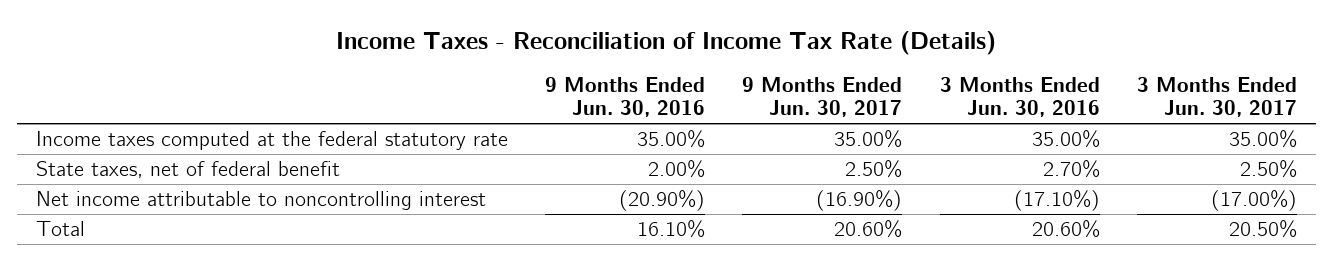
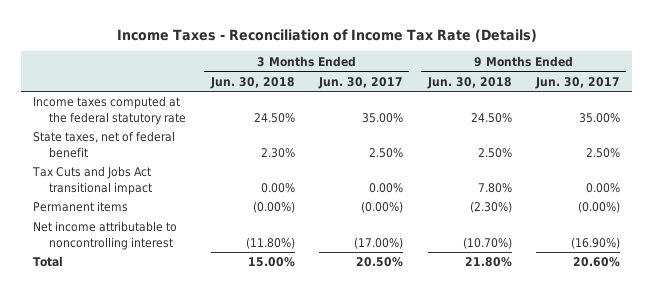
- | 9 Months Ended Jun. 30, 2016 | 9 Months Ended Jun. 30, 2017 | 3 Months Ended Jun. 30, 2016 | 3 Months Ended Jun. 30, 2017
+ | 3 Months Ended Jun. 30, 2018 | 3 Months Ended Jun. 30, 2017 | 9 Months Ended Jun. 30, 2018 | 9 Months Ended Jun. 30, 2017
+ Tax Cuts and Jobs Act transitional impact | 0.00% | 0.00% | 7.80% | 0.00%
+ Permanent items | (0.00%) | (0.00%) | (2.30%) | (0.00%)

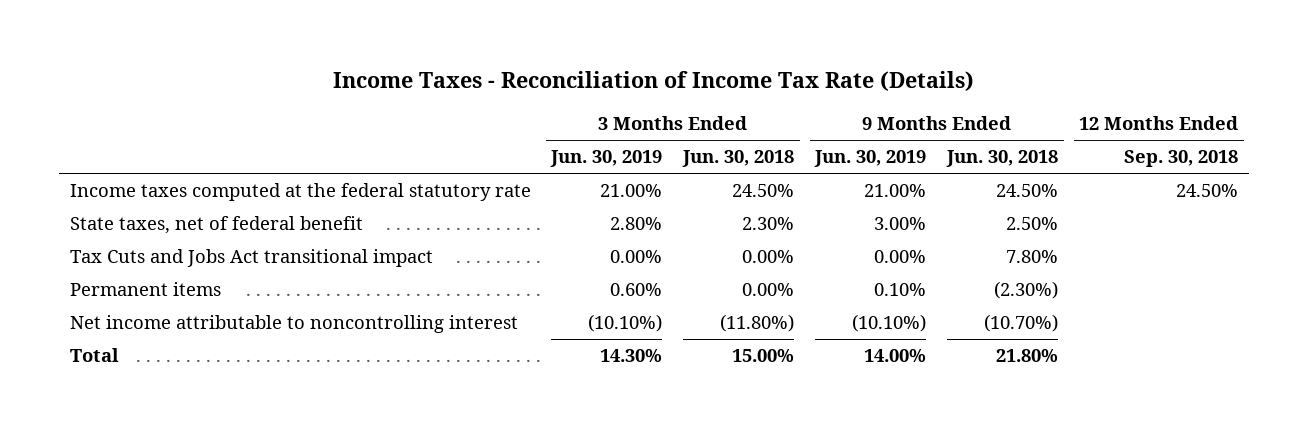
- | 3 Months Ended Jun. 30, 2018 | 3 Months Ended Jun. 30, 2017 | 9 Months Ended Jun. 30, 2018 | 9 Months Ended Jun. 30, 2017
+ | 3 Months Ended Jun. 30, 2019 | 3 Months Ended Jun. 30, 2018 | 9 Months Ended Jun. 30, 2019 | 9 Months Ended Jun. 30, 2018 | 12 Months Ended Sep. 30, 2018
- Permanent items | (0.00%) | (0.00%) | (2.30%) | (0.00%)
+ Permanent items | 0.60% | 0.00% | 0.10% | (2.30%) |

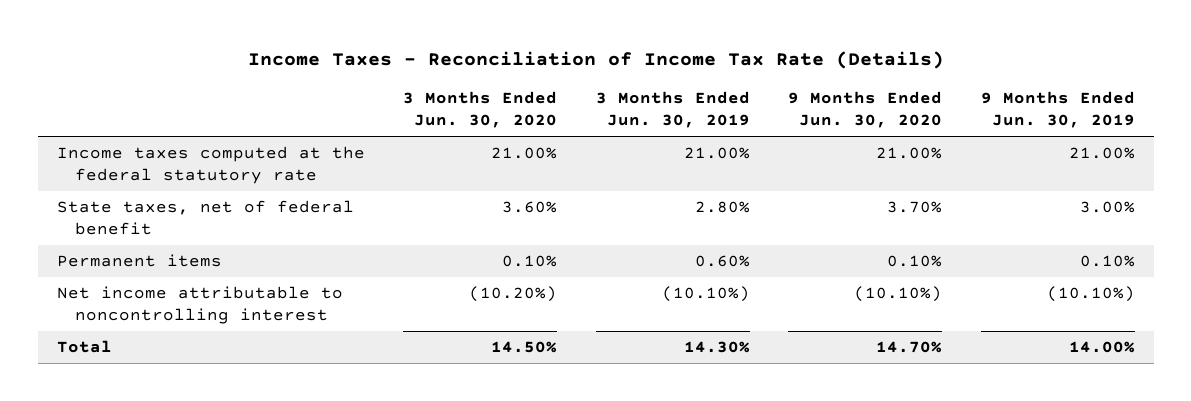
- | 3 Months Ended Jun. 30, 2019 | 3 Months Ended Jun. 30, 2018 | 9 Months Ended Jun. 30, 2019 | 9 Months Ended Jun. 30, 2018 | 12 Months Ended Sep. 30, 2018
+ | 3 Months Ended Jun. 30, 2020 | 3 Months Ended Jun. 30, 2019 | 9 Months Ended Jun. 30, 2020 | 9 Months Ended Jun. 30, 2019
- Tax Cuts and Jobs Act transitional impact | 0.00% | 0.00% | 0.00% | 7.80% |

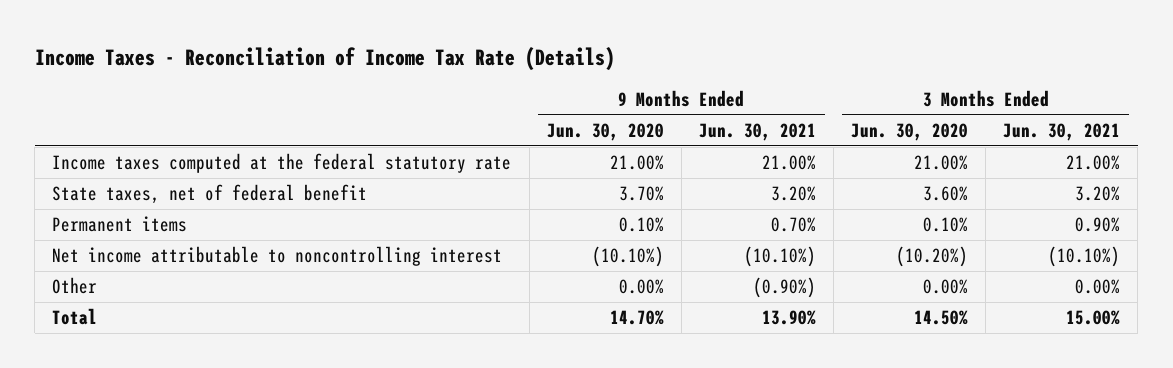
- | 3 Months Ended Jun. 30, 2020 | 3 Months Ended Jun. 30, 2019 | 9 Months Ended Jun. 30, 2020 | 9 Months Ended Jun. 30, 2019
+ | 9 Months Ended Jun. 30, 2020 | 9 Months Ended Jun. 30, 2021 | 3 Months Ended Jun. 30, 2020 | 3 Months Ended Jun. 30, 2021
+ Other | 0.00% | (0.90%) | 0.00% | 0.00%

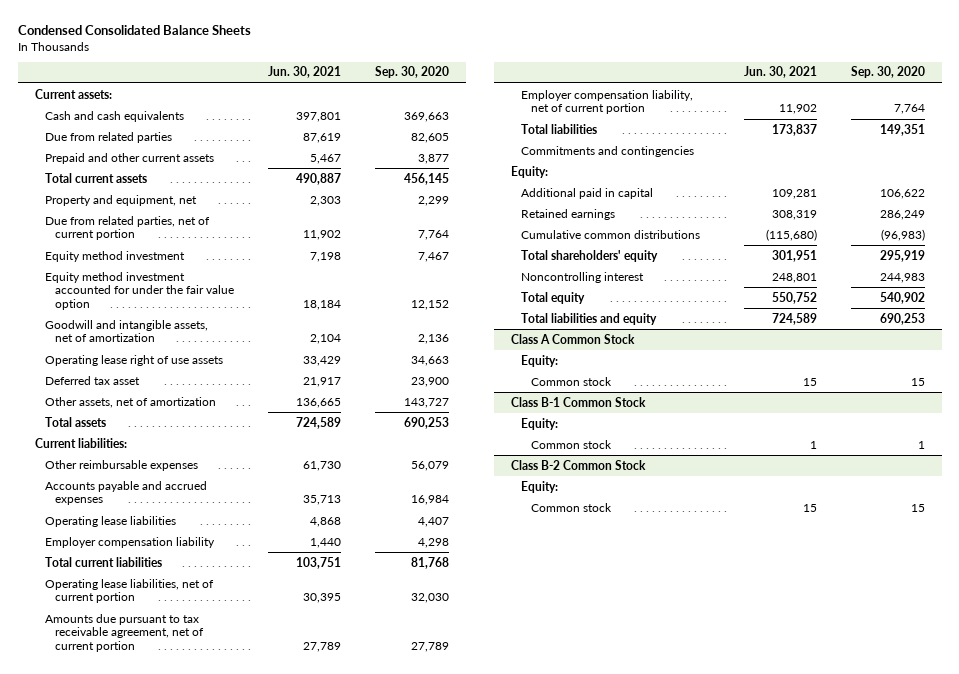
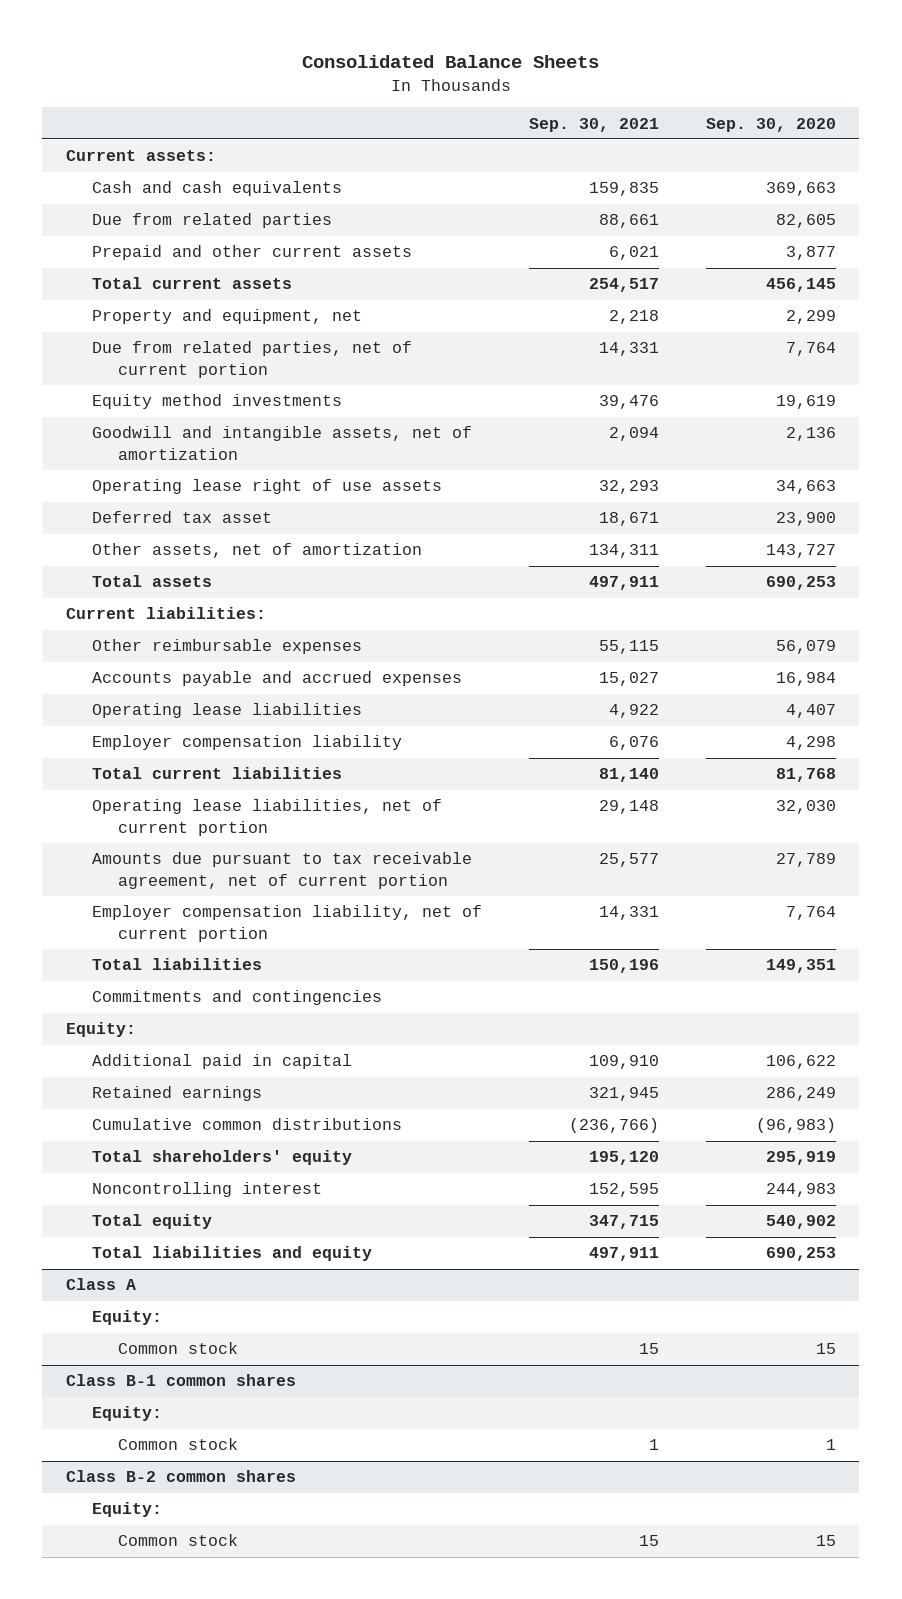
- Condensed Consolidated Balance Sheets
+ Consolidated Balance Sheets
- | Jun. 30, 2021 | Sep. 30, 2020
+ | Sep. 30, 2021 | Sep. 30, 2020
- Equity method investment | 7,198 | 7,467
- Equity method investment accounted for under the fair value option | 18,184 | 12,152
+ Equity method investments | 39,476 | 19,619
- Class A Common Stock
+ Class A
- Class B-1 Common Stock
+ Class B-1 common shares
- Class B-2 Common Stock
+ Class B-2 common shares

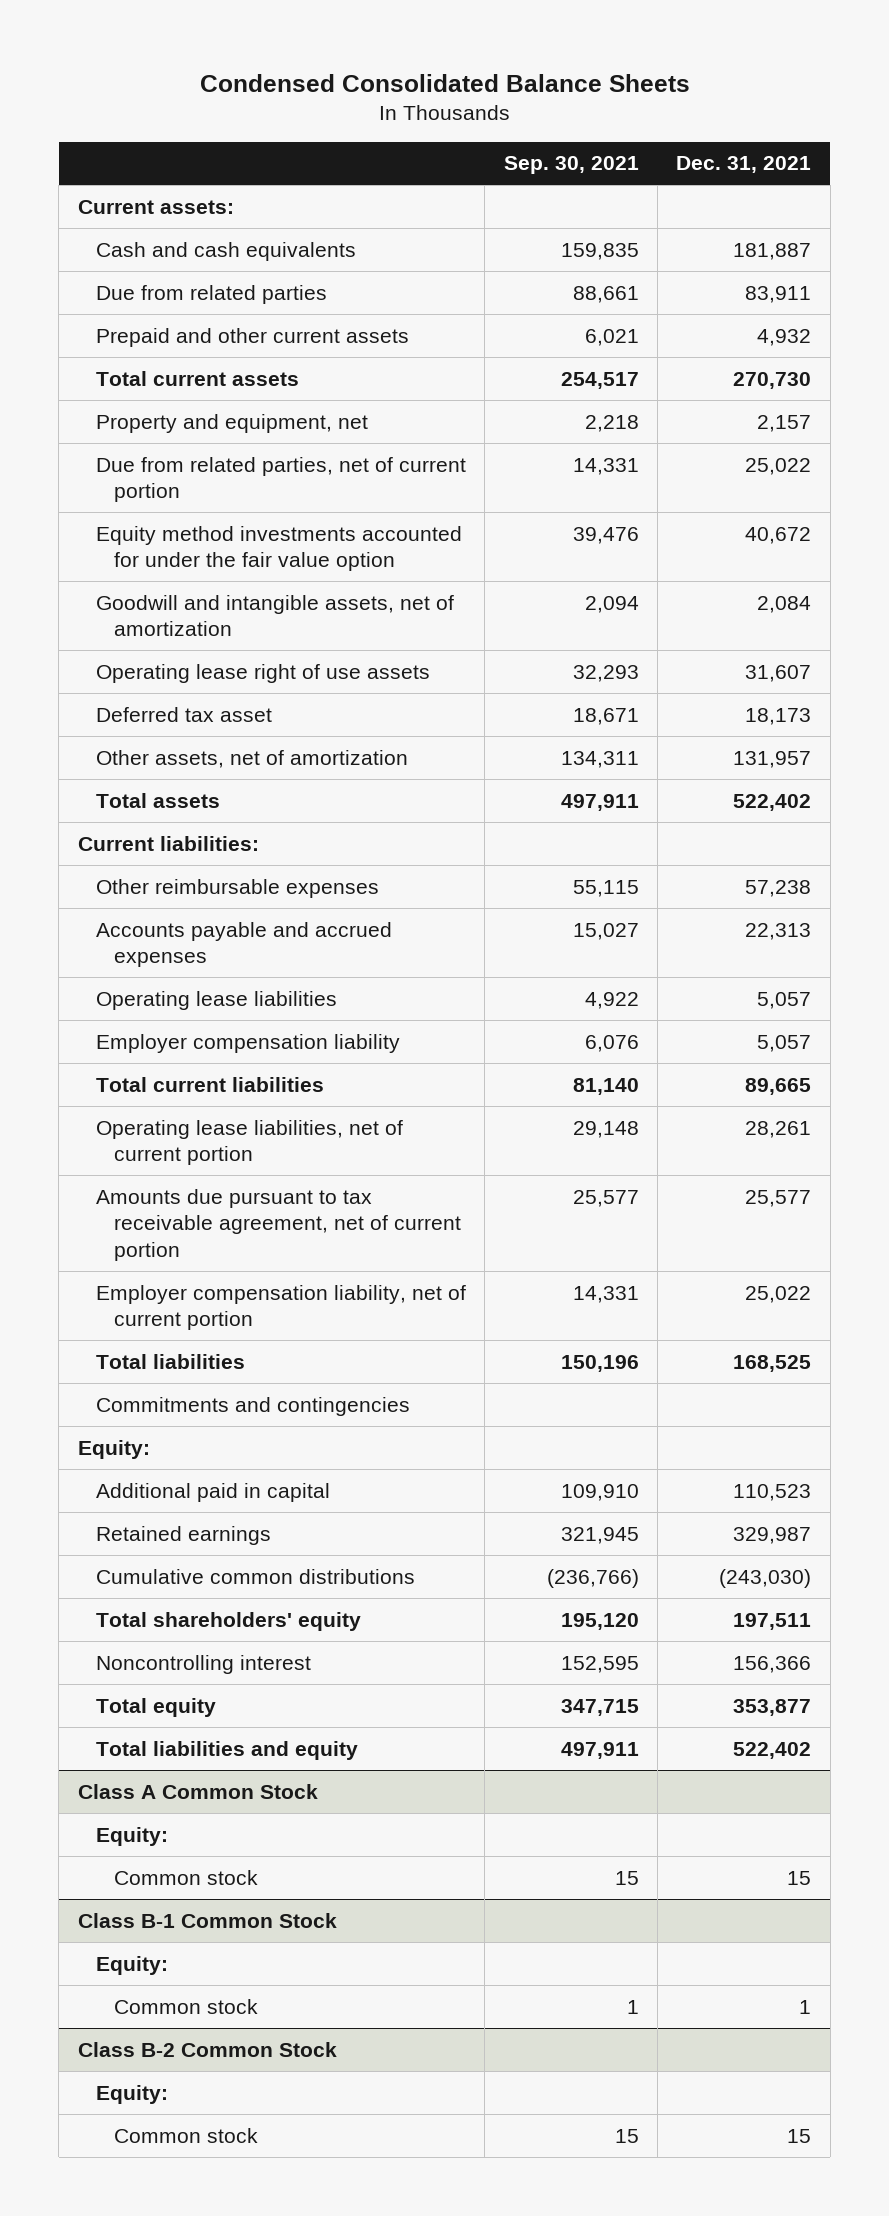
- Consolidated Balance Sheets
+ Condensed Consolidated Balance Sheets
- | Sep. 30, 2021 | Sep. 30, 2020
+ | Sep. 30, 2021 | Dec. 31, 2021
- Equity method investments | 39,476 | 19,619
+ Equity method investments accounted for under the fair value option | 39,476 | 40,672
- Class A
+ Class A Common Stock
- Class B-1 common shares
+ Class B-1 Common Stock
- Class B-2 common shares
+ Class B-2 Common Stock

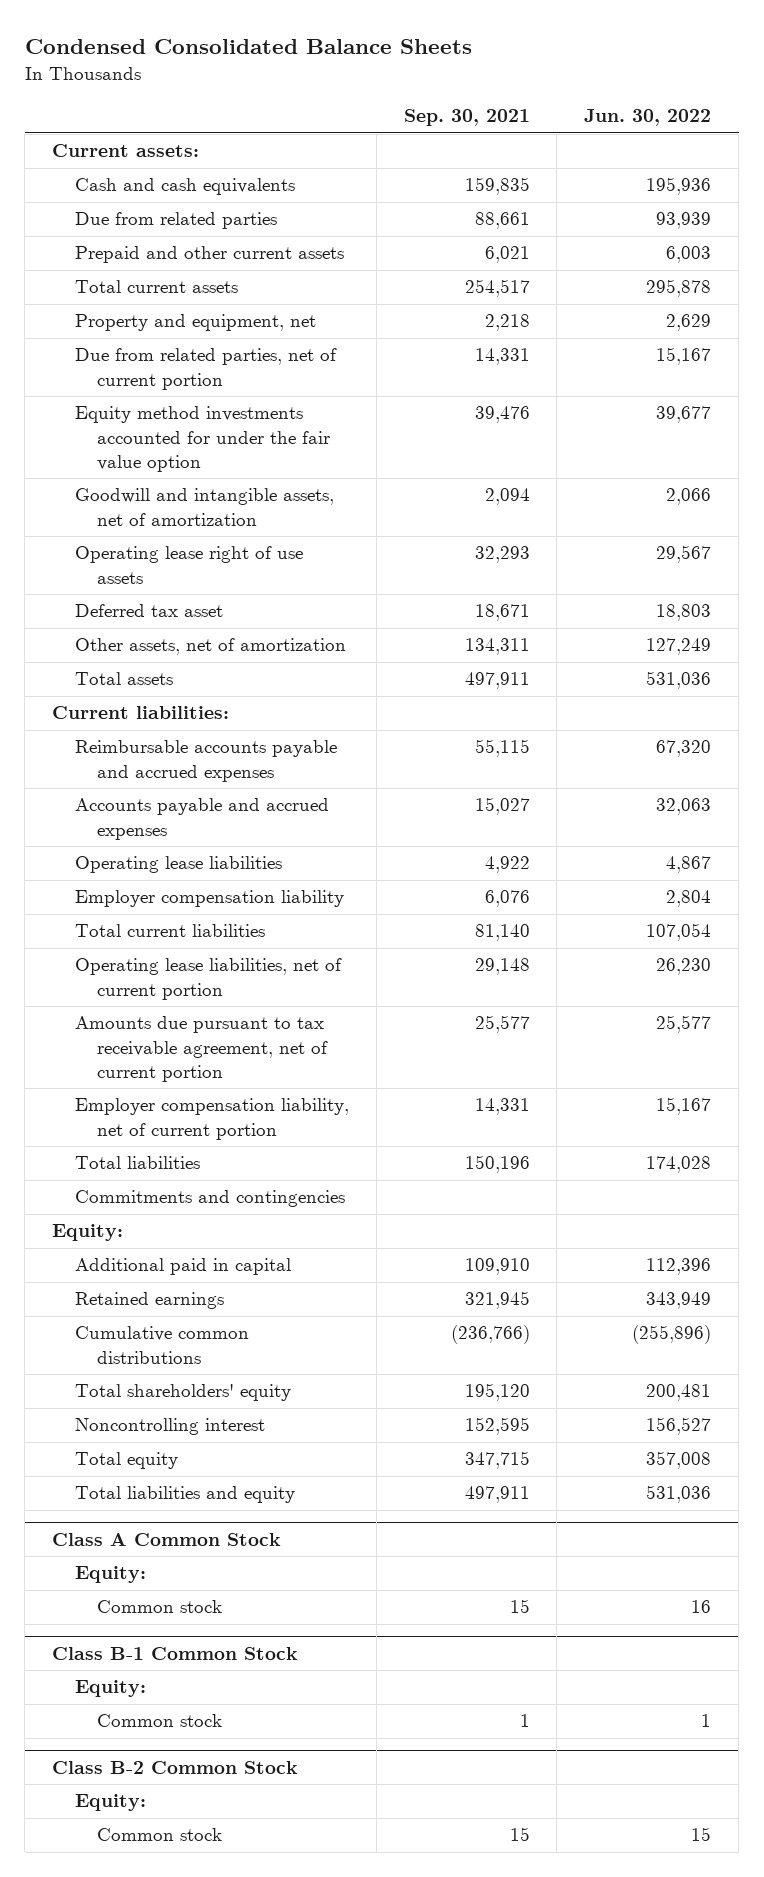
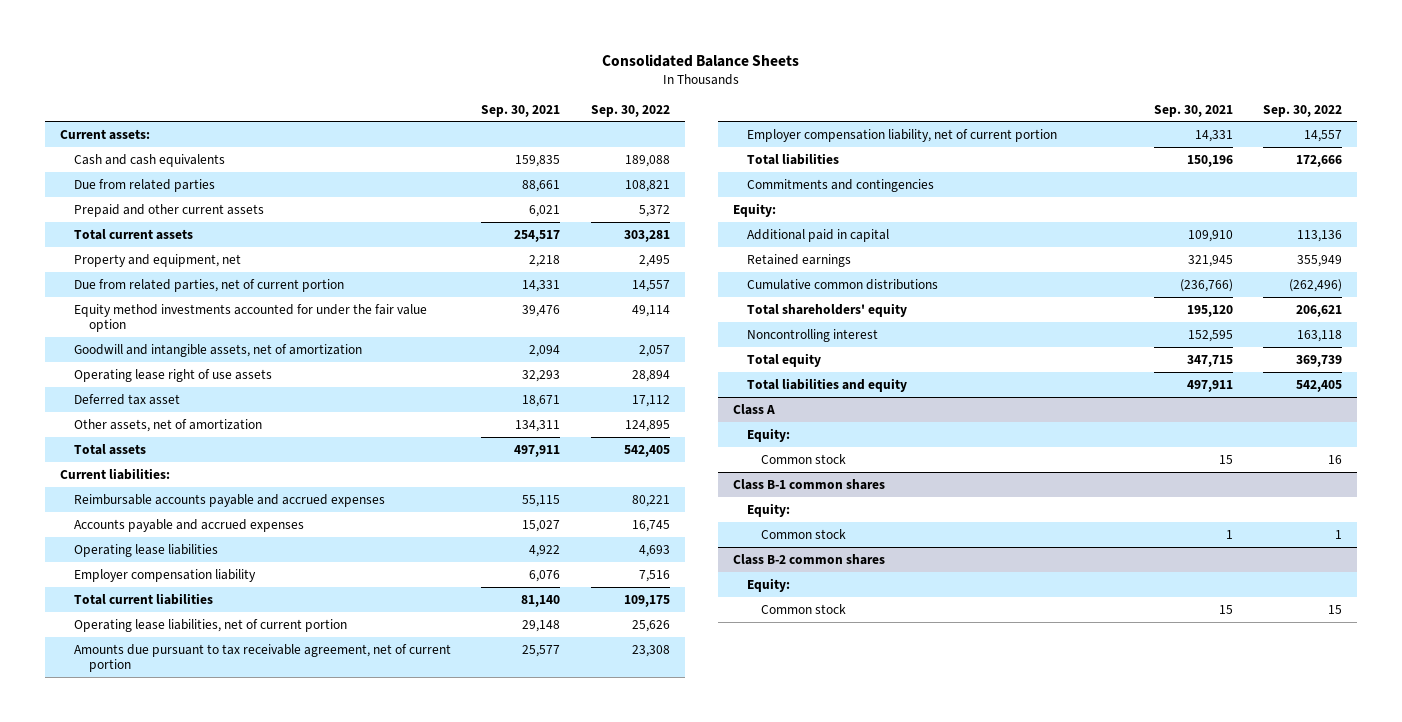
- Condensed Consolidated Balance Sheets
+ Consolidated Balance Sheets
- | Sep. 30, 2021 | Jun. 30, 2022
+ | Sep. 30, 2021 | Sep. 30, 2022
- Class A Common Stock
+ Class A
- Class B-1 Common Stock
+ Class B-1 common shares
- Class B-2 Common Stock
+ Class B-2 common shares

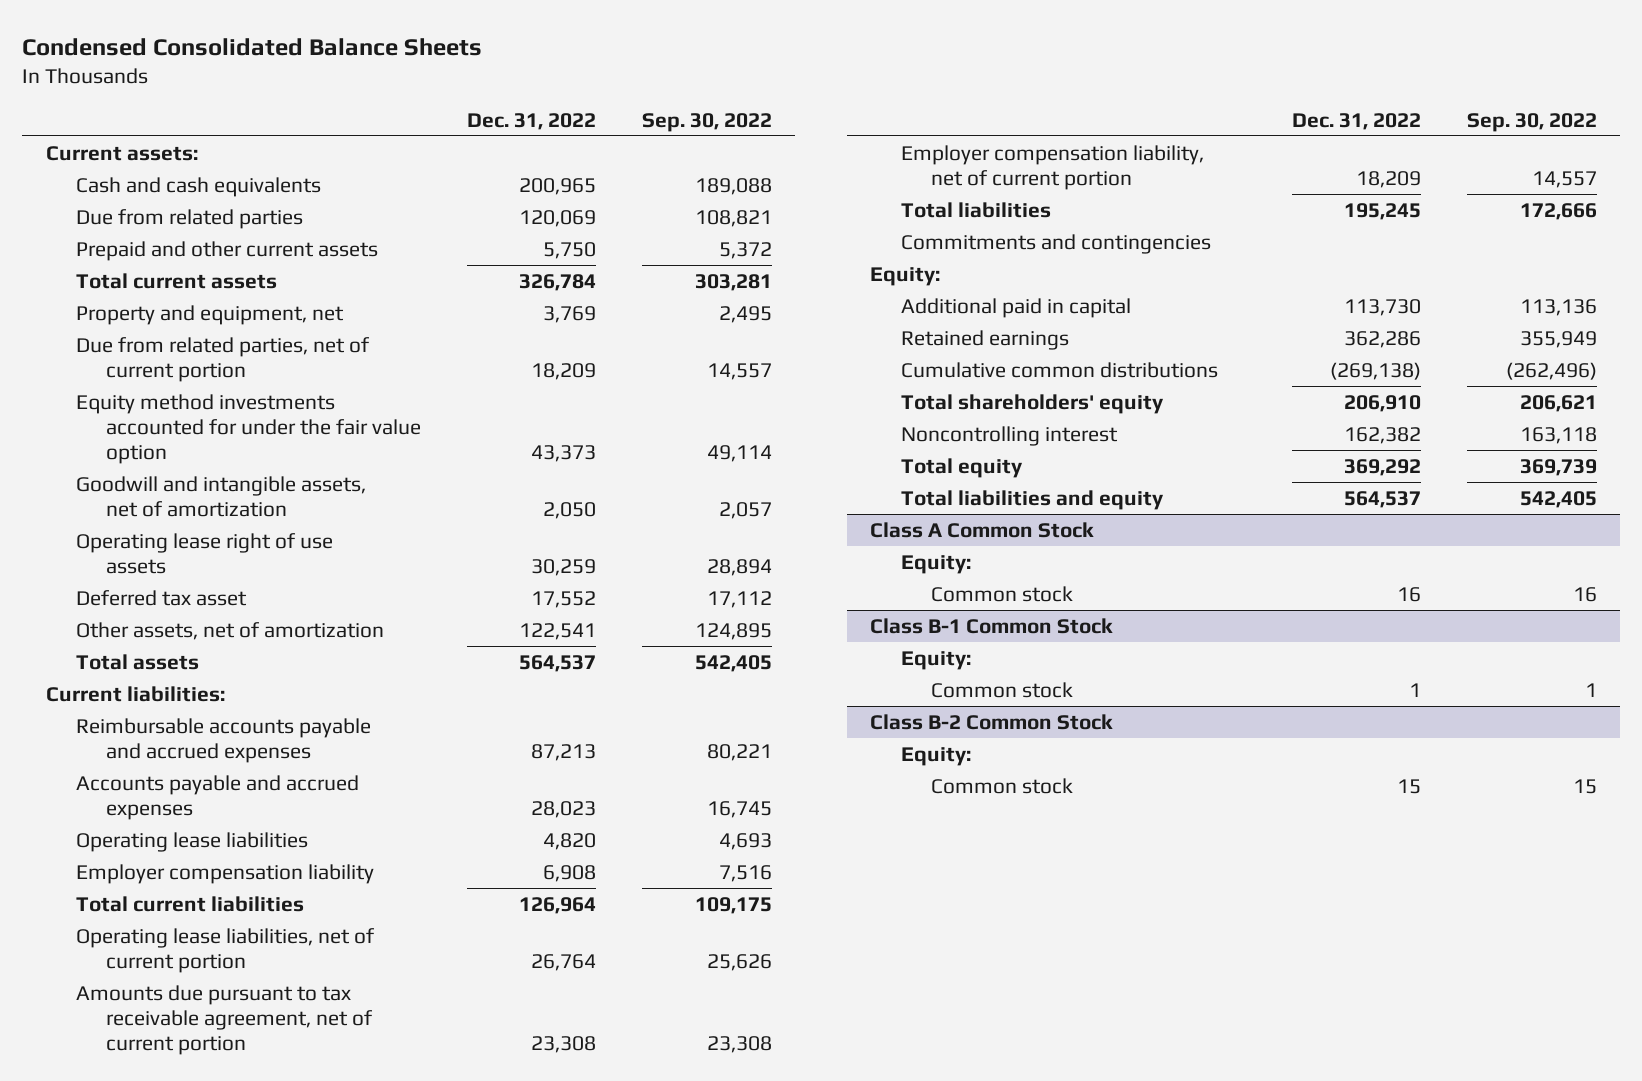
- Consolidated Balance Sheets
+ Condensed Consolidated Balance Sheets
- | Sep. 30, 2021 | Sep. 30, 2022
+ | Dec. 31, 2022 | Sep. 30, 2022
- Class A
+ Class A Common Stock
- Class B-1 common shares
+ Class B-1 Common Stock
- Class B-2 common shares
+ Class B-2 Common Stock

